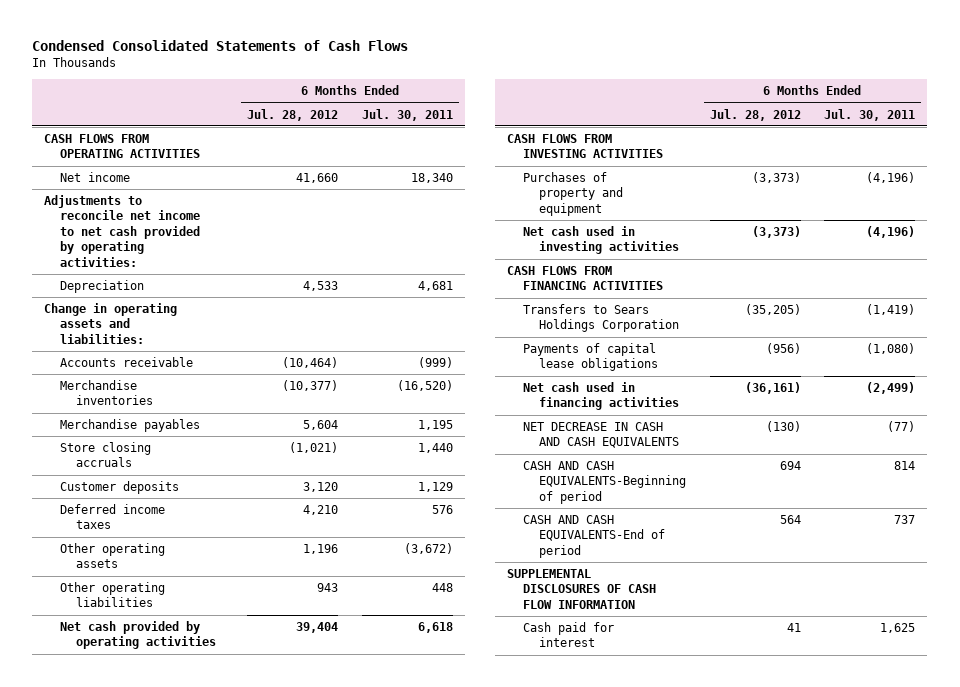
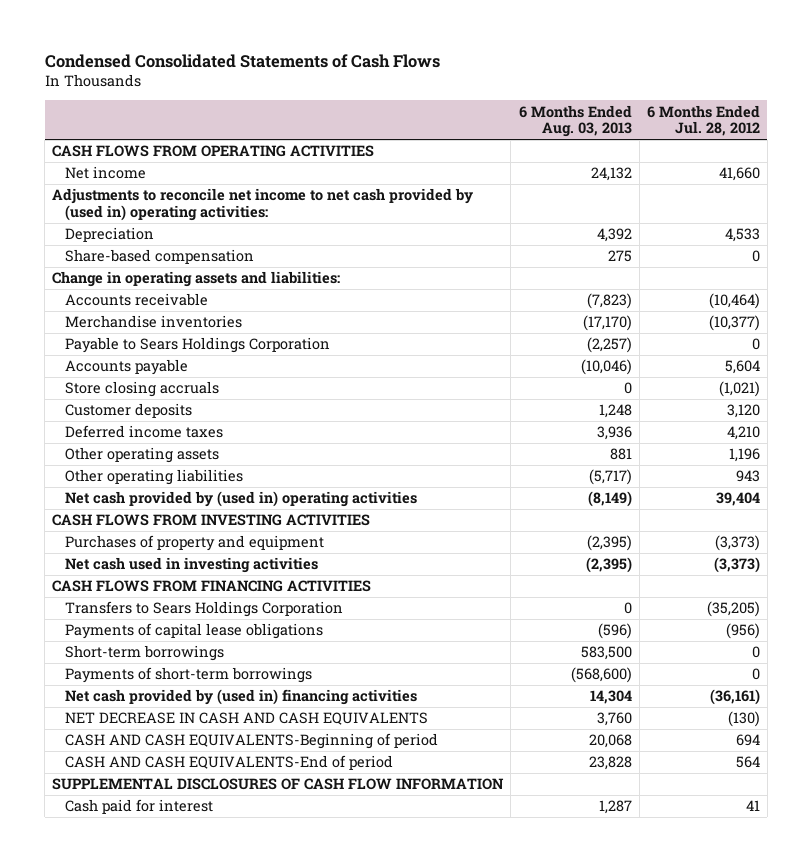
- | 6 Months Ended Jul. 28, 2012 | 6 Months Ended Jul. 30, 2011
+ | 6 Months Ended Aug. 03, 2013 | 6 Months Ended Jul. 28, 2012
- Adjustments to reconcile net income to net cash provided by operating activities:
+ Adjustments to reconcile net income to net cash provided by (used in) operating activities:
+ Share-based compensation | 275 | 0
- Merchandise payables | 5,604 | 1,195
+ Payable to Sears Holdings Corporation | (2,257) | 0
+ Accounts payable | (10,046) | 5,604
- Net cash provided by operating activities | 39,404 | 6,618
+ Net cash provided by (used in) operating activities | (8,149) | 39,404
- Net cash used in financing activities | (36,161) | (2,499)
+ Short-term borrowings | 583,500 | 0
+ Payments of short-term borrowings | (568,600) | 0
+ Net cash provided by (used in) financing activities | 14,304 | (36,161)

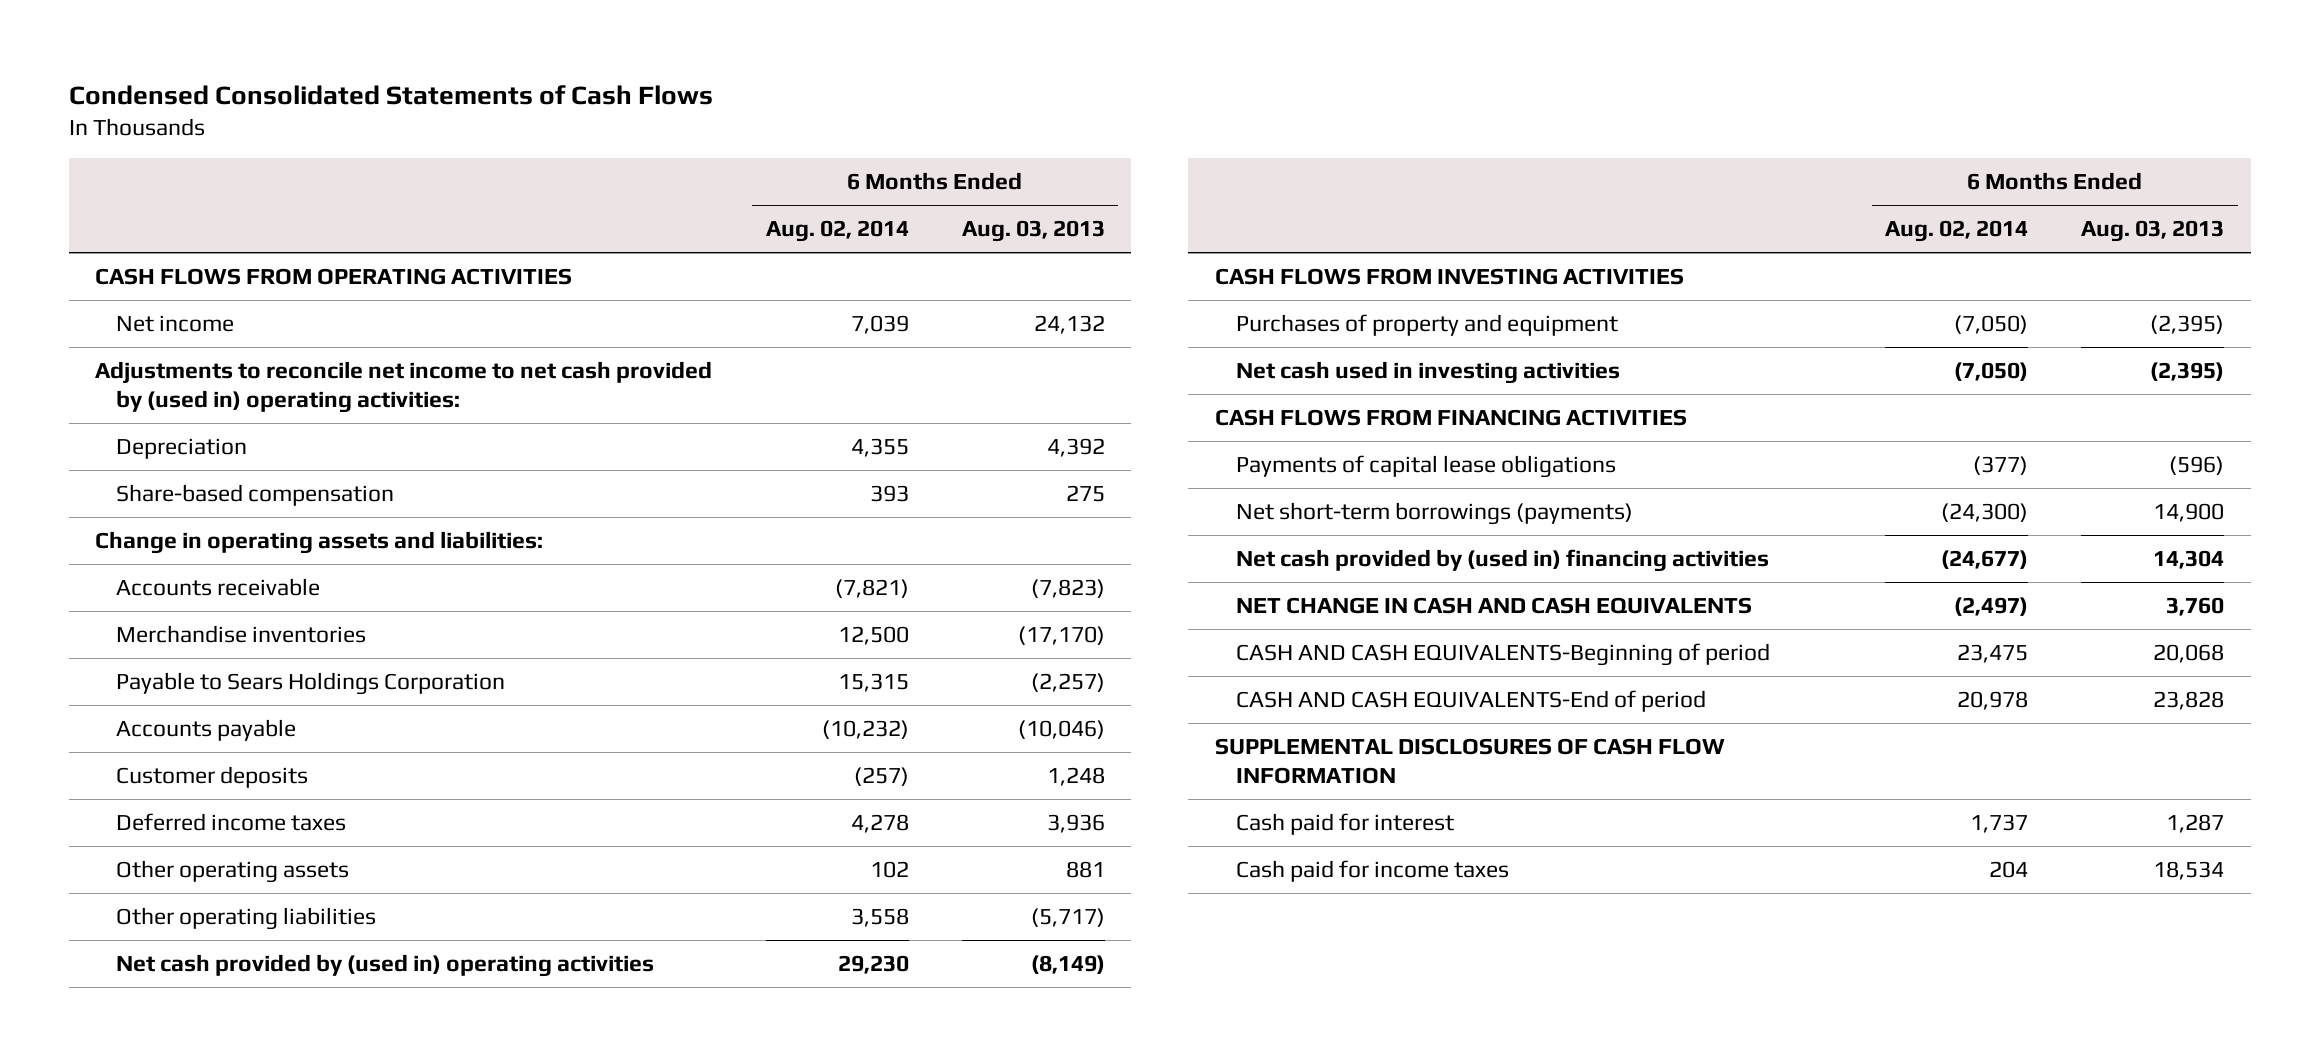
- | 6 Months Ended Aug. 03, 2013 | 6 Months Ended Jul. 28, 2012
+ | 6 Months Ended Aug. 02, 2014 | 6 Months Ended Aug. 03, 2013
- Store closing accruals | 0 | (1,021)
- Transfers to Sears Holdings Corporation | 0 | (35,205)
- Short-term borrowings | 583,500 | 0
- Payments of short-term borrowings | (568,600) | 0
+ Net short-term borrowings (payments) | (24,300) | 14,900
- NET DECREASE IN CASH AND CASH EQUIVALENTS | 3,760 | (130)
+ NET CHANGE IN CASH AND CASH EQUIVALENTS | (2,497) | 3,760
+ Cash paid for income taxes | 204 | 18,534

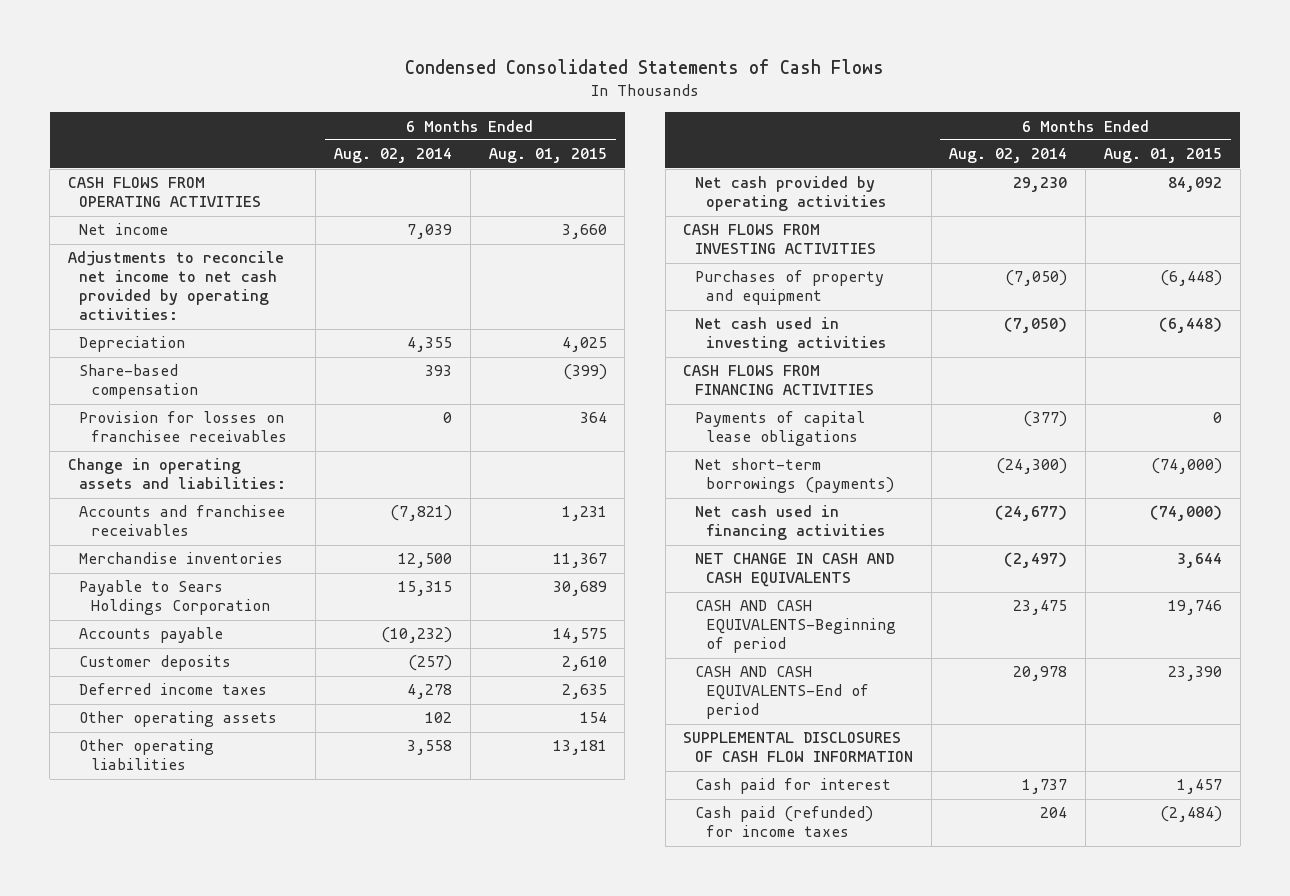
- | 6 Months Ended Aug. 02, 2014 | 6 Months Ended Aug. 03, 2013
+ | 6 Months Ended Aug. 02, 2014 | 6 Months Ended Aug. 01, 2015
- Adjustments to reconcile net income to net cash provided by (used in) operating activities:
+ Adjustments to reconcile net income to net cash provided by operating activities:
+ Provision for losses on franchisee receivables | 0 | 364
- Accounts receivable | (7,821) | (7,823)
+ Accounts and franchisee receivables | (7,821) | 1,231
- Net cash provided by (used in) operating activities | 29,230 | (8,149)
+ Net cash provided by operating activities | 29,230 | 84,092
- Net cash provided by (used in) financing activities | (24,677) | 14,304
+ Net cash used in financing activities | (24,677) | (74,000)
- Cash paid for income taxes | 204 | 18,534
+ Cash paid (refunded) for income taxes | 204 | (2,484)

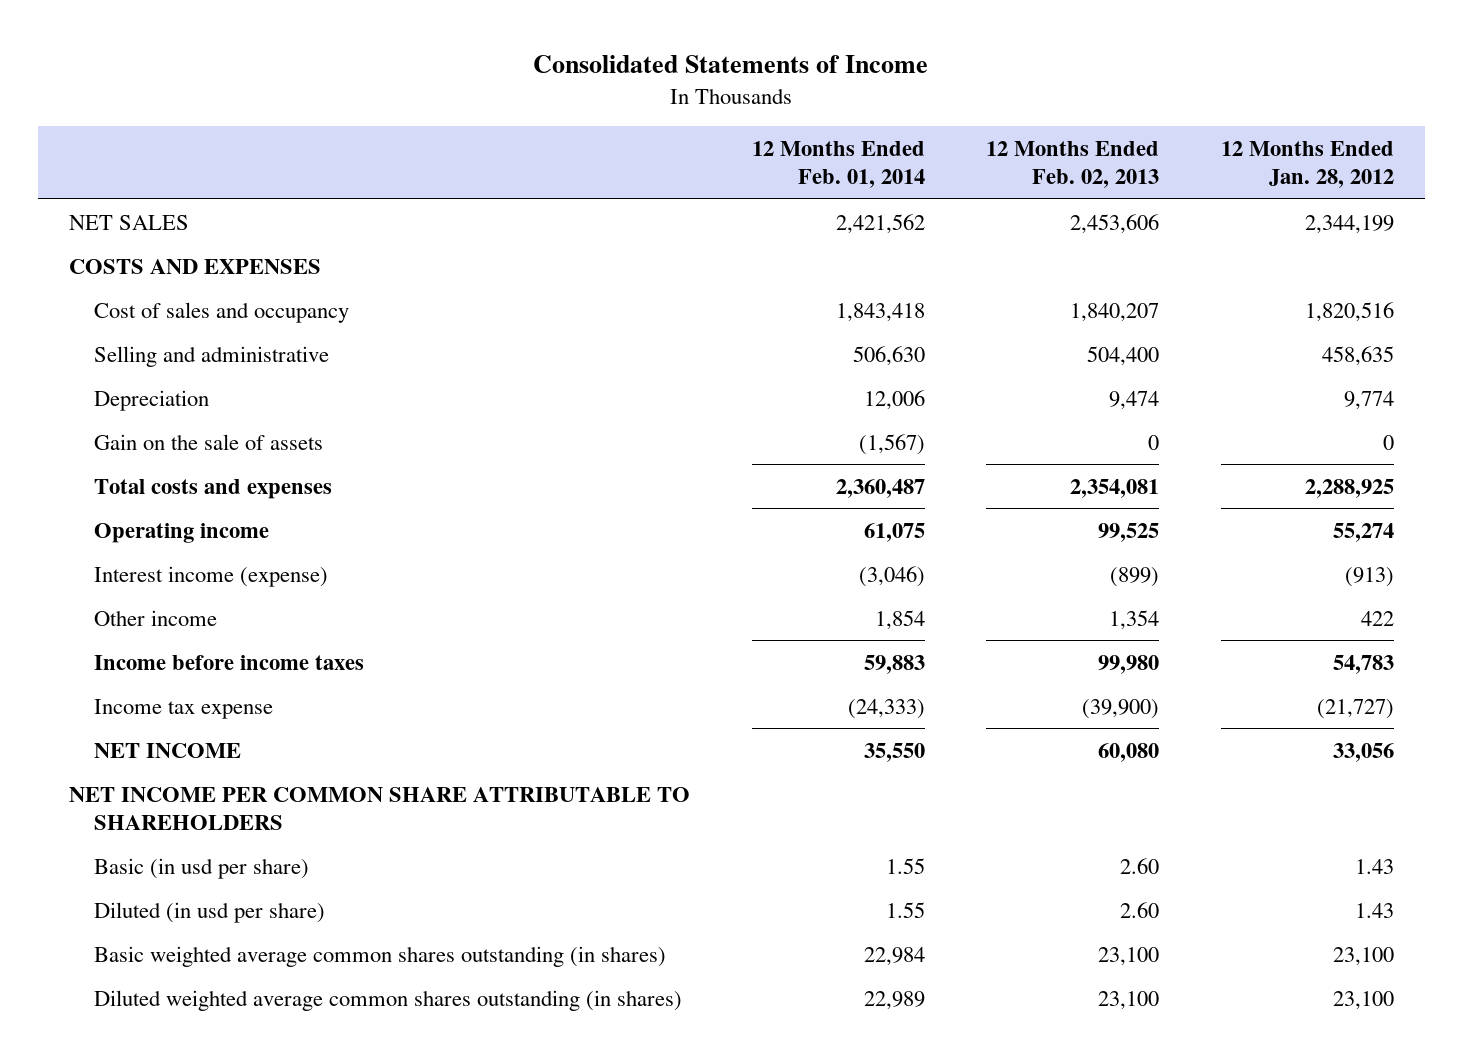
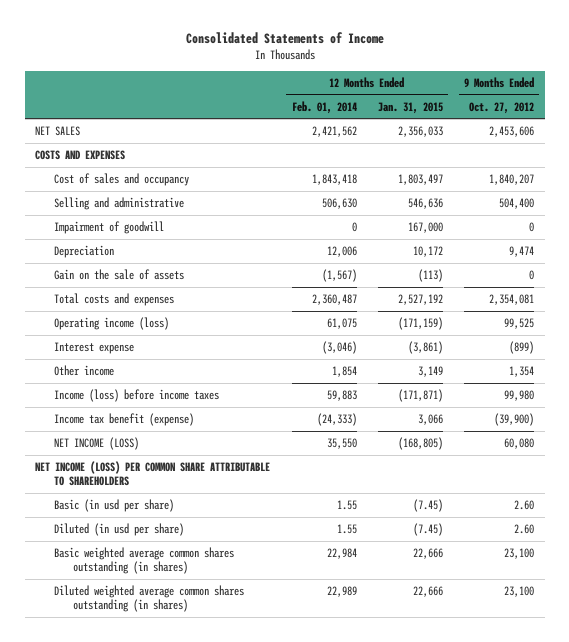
- | 12 Months Ended Feb. 01, 2014 | 12 Months Ended Feb. 02, 2013 | 12 Months Ended Jan. 28, 2012
+ | 12 Months Ended Feb. 01, 2014 | 12 Months Ended Jan. 31, 2015 | 9 Months Ended Oct. 27, 2012
+ Impairment of goodwill | 0 | 167,000 | 0
- Operating income | 61,075 | 99,525 | 55,274
- Interest income (expense) | (3,046) | (899) | (913)
+ Operating income (loss) | 61,075 | (171,159) | 99,525
+ Interest expense | (3,046) | (3,861) | (899)
- Income before income taxes | 59,883 | 99,980 | 54,783
- Income tax expense | (24,333) | (39,900) | (21,727)
- NET INCOME | 35,550 | 60,080 | 33,056
- NET INCOME PER COMMON SHARE ATTRIBUTABLE TO SHAREHOLDERS
+ Income (loss) before income taxes | 59,883 | (171,871) | 99,980
+ Income tax benefit (expense) | (24,333) | 3,066 | (39,900)
+ NET INCOME (LOSS) | 35,550 | (168,805) | 60,080
+ NET INCOME (LOSS) PER COMMON SHARE ATTRIBUTABLE TO SHAREHOLDERS

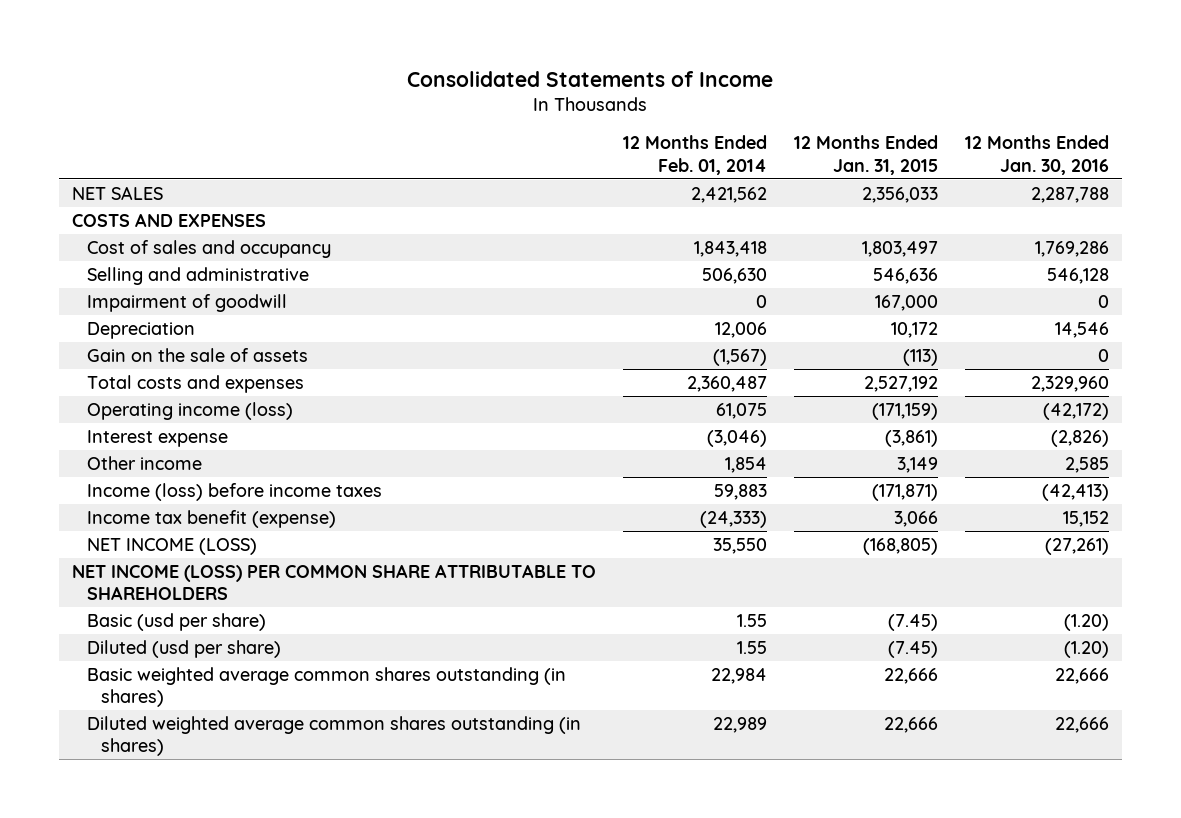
- | 12 Months Ended Feb. 01, 2014 | 12 Months Ended Jan. 31, 2015 | 9 Months Ended Oct. 27, 2012
+ | 12 Months Ended Feb. 01, 2014 | 12 Months Ended Jan. 31, 2015 | 12 Months Ended Jan. 30, 2016
- Basic (in usd per share) | 1.55 | (7.45) | 2.60
- Diluted (in usd per share) | 1.55 | (7.45) | 2.60
+ Basic (usd per share) | 1.55 | (7.45) | (1.20)
+ Diluted (usd per share) | 1.55 | (7.45) | (1.20)

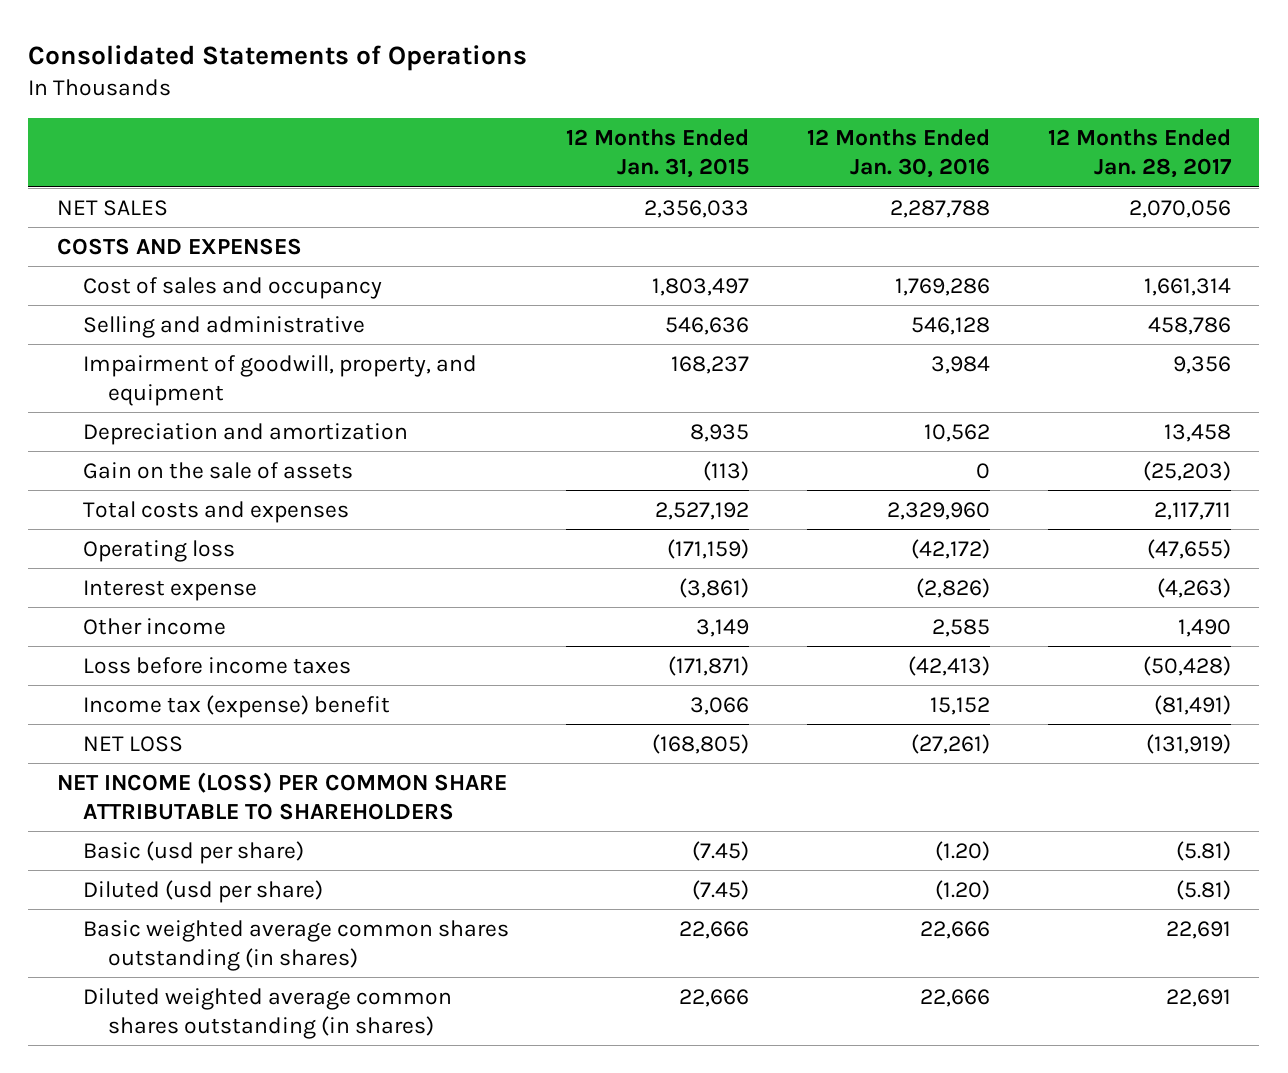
- Consolidated Statements of Income
+ Consolidated Statements of Operations
- | 12 Months Ended Feb. 01, 2014 | 12 Months Ended Jan. 31, 2015 | 12 Months Ended Jan. 30, 2016
+ | 12 Months Ended Jan. 31, 2015 | 12 Months Ended Jan. 30, 2016 | 12 Months Ended Jan. 28, 2017
- Impairment of goodwill | 0 | 167,000 | 0
- Depreciation | 12,006 | 10,172 | 14,546
+ Impairment of goodwill, property, and equipment | 168,237 | 3,984 | 9,356
+ Depreciation and amortization | 8,935 | 10,562 | 13,458
- Operating income (loss) | 61,075 | (171,159) | (42,172)
+ Operating loss | (171,159) | (42,172) | (47,655)
- Income (loss) before income taxes | 59,883 | (171,871) | (42,413)
- Income tax benefit (expense) | (24,333) | 3,066 | 15,152
- NET INCOME (LOSS) | 35,550 | (168,805) | (27,261)
+ Loss before income taxes | (171,871) | (42,413) | (50,428)
+ Income tax (expense) benefit | 3,066 | 15,152 | (81,491)
+ NET LOSS | (168,805) | (27,261) | (131,919)

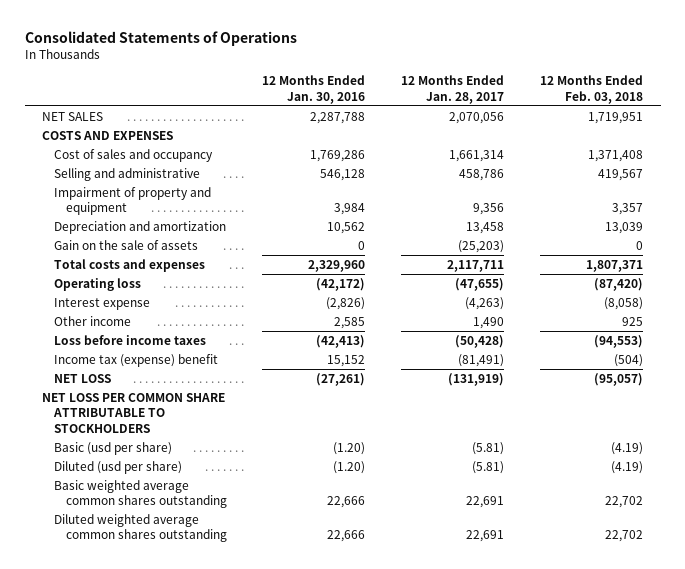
- | 12 Months Ended Jan. 31, 2015 | 12 Months Ended Jan. 30, 2016 | 12 Months Ended Jan. 28, 2017
+ | 12 Months Ended Jan. 30, 2016 | 12 Months Ended Jan. 28, 2017 | 12 Months Ended Feb. 03, 2018
- Impairment of goodwill, property, and equipment | 168,237 | 3,984 | 9,356
+ Impairment of property and equipment | 3,984 | 9,356 | 3,357
- NET INCOME (LOSS) PER COMMON SHARE ATTRIBUTABLE TO SHAREHOLDERS
+ NET LOSS PER COMMON SHARE ATTRIBUTABLE TO STOCKHOLDERS
- Basic weighted average common shares outstanding (in shares) | 22,666 | 22,666 | 22,691
- Diluted weighted average common shares outstanding (in shares) | 22,666 | 22,666 | 22,691
+ Basic weighted average common shares outstanding | 22,666 | 22,691 | 22,702
+ Diluted weighted average common shares outstanding | 22,666 | 22,691 | 22,702

